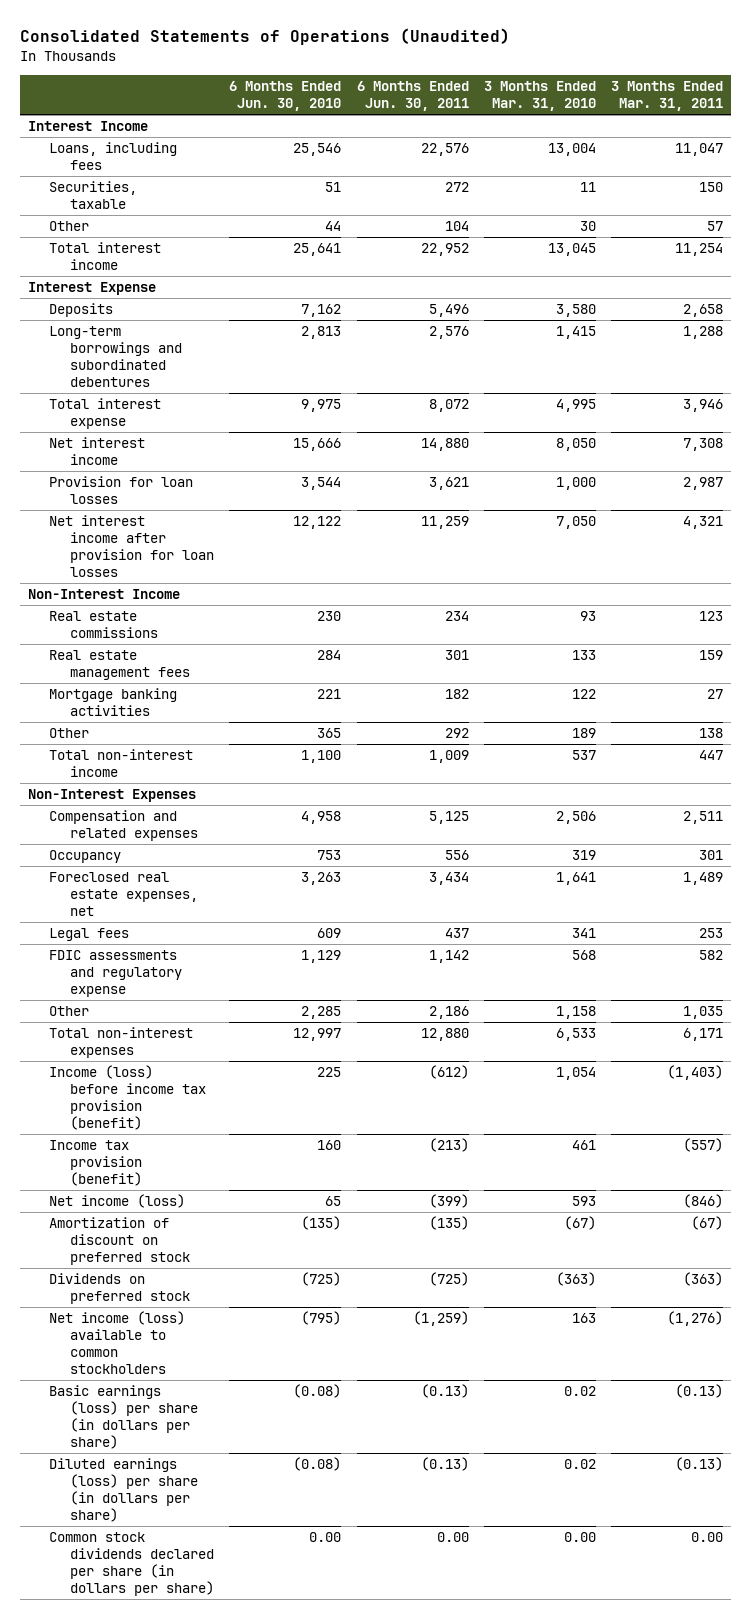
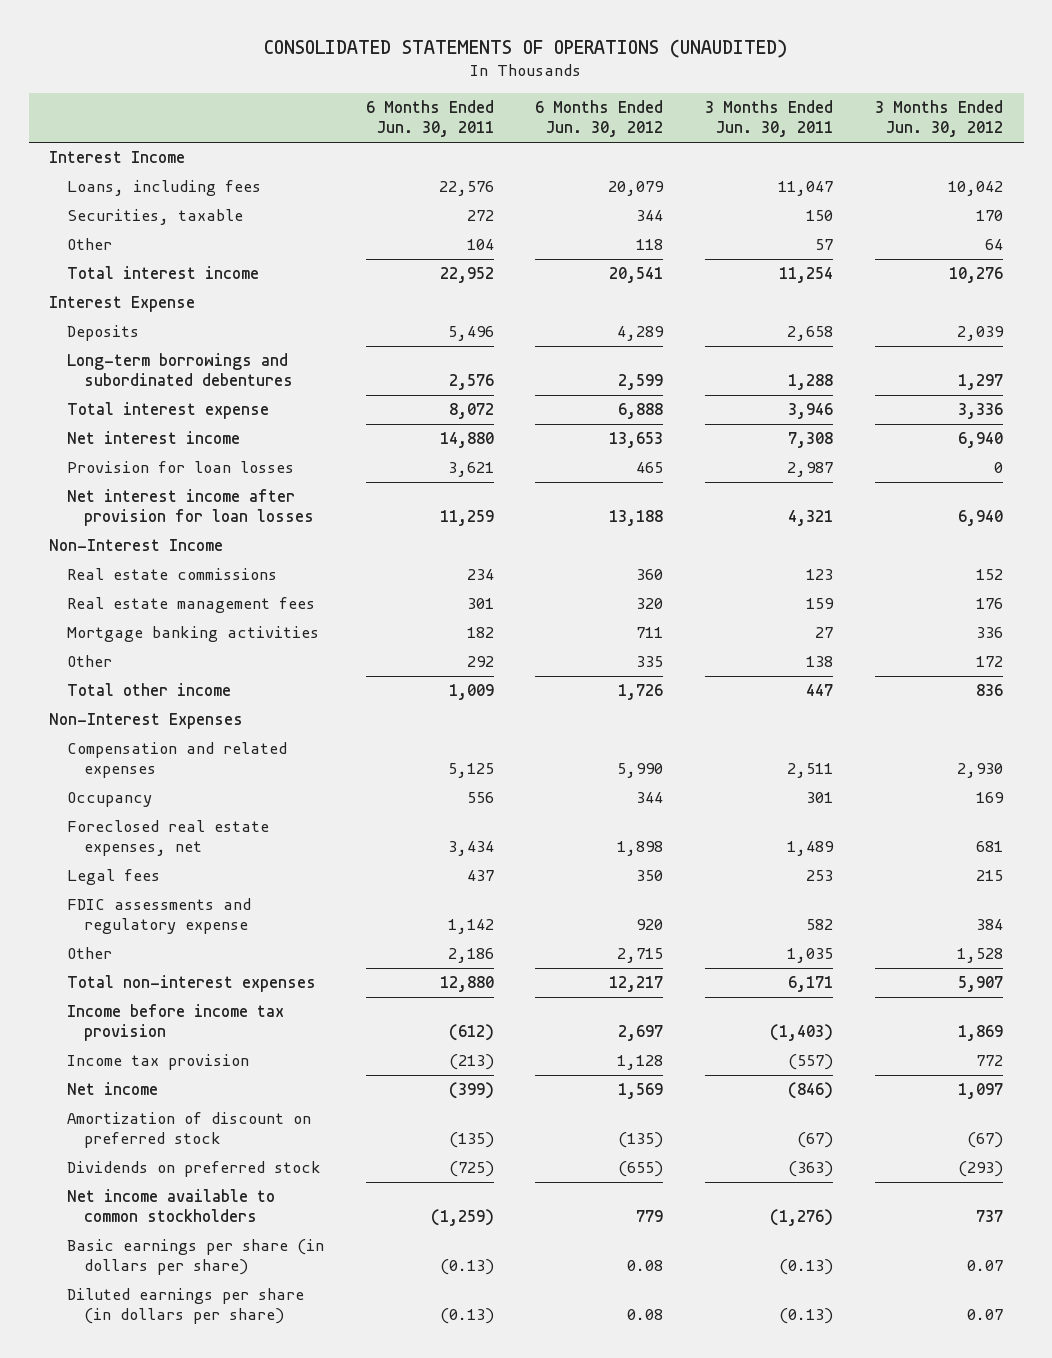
- Consolidated Statements of Operations (Unaudited)
+ CONSOLIDATED STATEMENTS OF OPERATIONS (UNAUDITED)
- | 6 Months Ended Jun. 30, 2010 | 6 Months Ended Jun. 30, 2011 | 3 Months Ended Mar. 31, 2010 | 3 Months Ended Mar. 31, 2011
+ | 6 Months Ended Jun. 30, 2011 | 6 Months Ended Jun. 30, 2012 | 3 Months Ended Jun. 30, 2011 | 3 Months Ended Jun. 30, 2012
- Total non-interest income | 1,100 | 1,009 | 537 | 447
+ Total other income | 1,009 | 1,726 | 447 | 836
- Income (loss) before income tax provision (benefit) | 225 | (612) | 1,054 | (1,403)
- Income tax provision (benefit) | 160 | (213) | 461 | (557)
- Net income (loss) | 65 | (399) | 593 | (846)
+ Income before income tax provision | (612) | 2,697 | (1,403) | 1,869
+ Income tax provision | (213) | 1,128 | (557) | 772
+ Net income | (399) | 1,569 | (846) | 1,097
- Net income (loss) available to common stockholders | (795) | (1,259) | 163 | (1,276)
- Basic earnings (loss) per share (in dollars per share) | (0.08) | (0.13) | 0.02 | (0.13)
- Diluted earnings (loss) per share (in dollars per share) | (0.08) | (0.13) | 0.02 | (0.13)
- Common stock dividends declared per share (in dollars per share) | 0.00 | 0.00 | 0.00 | 0.00
+ Net income available to common stockholders | (1,259) | 779 | (1,276) | 737
+ Basic earnings per share (in dollars per share) | (0.13) | 0.08 | (0.13) | 0.07
+ Diluted earnings per share (in dollars per share) | (0.13) | 0.08 | (0.13) | 0.07

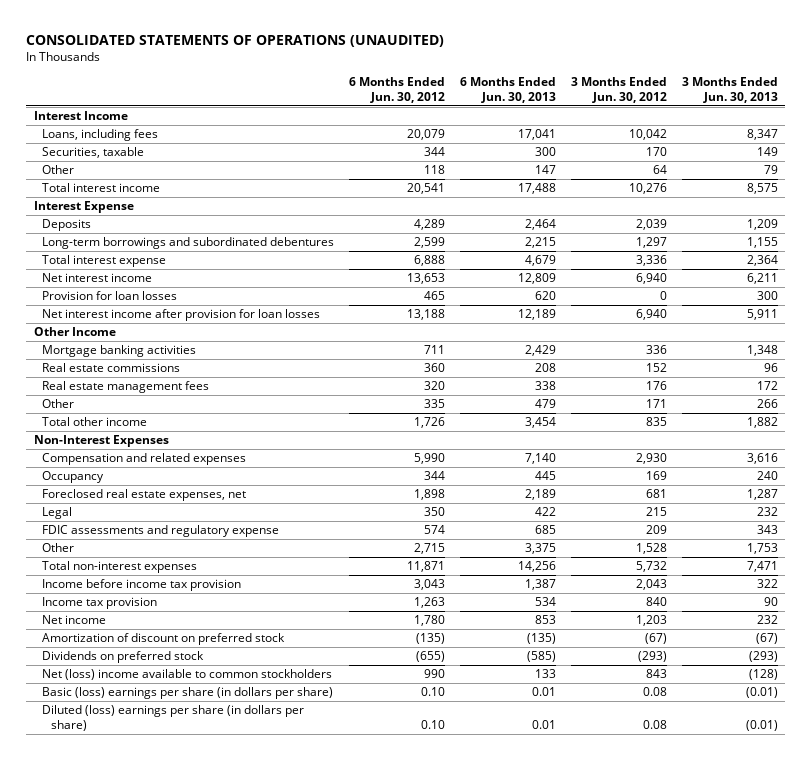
- | 6 Months Ended Jun. 30, 2011 | 6 Months Ended Jun. 30, 2012 | 3 Months Ended Jun. 30, 2011 | 3 Months Ended Jun. 30, 2012
+ | 6 Months Ended Jun. 30, 2012 | 6 Months Ended Jun. 30, 2013 | 3 Months Ended Jun. 30, 2012 | 3 Months Ended Jun. 30, 2013
- Non-Interest Income
+ Other Income
moved up: Mortgage banking activities | 711 | 2,429 | 336 | 1,348
- Other | 292 | 335 | 138 | 172
- Total other income | 1,009 | 1,726 | 447 | 836
+ Other | 335 | 479 | 171 | 266
+ Total other income | 1,726 | 3,454 | 835 | 1,882
- Legal fees | 437 | 350 | 253 | 215
- FDIC assessments and regulatory expense | 1,142 | 920 | 582 | 384
+ Legal | 350 | 422 | 215 | 232
+ FDIC assessments and regulatory expense | 574 | 685 | 209 | 343
- Total non-interest expenses | 12,880 | 12,217 | 6,171 | 5,907
- Income before income tax provision | (612) | 2,697 | (1,403) | 1,869
- Income tax provision | (213) | 1,128 | (557) | 772
- Net income | (399) | 1,569 | (846) | 1,097
+ Total non-interest expenses | 11,871 | 14,256 | 5,732 | 7,471
+ Income before income tax provision | 3,043 | 1,387 | 2,043 | 322
+ Income tax provision | 1,263 | 534 | 840 | 90
+ Net income | 1,780 | 853 | 1,203 | 232
- Net income available to common stockholders | (1,259) | 779 | (1,276) | 737
- Basic earnings per share (in dollars per share) | (0.13) | 0.08 | (0.13) | 0.07
- Diluted earnings per share (in dollars per share) | (0.13) | 0.08 | (0.13) | 0.07
+ Net (loss) income available to common stockholders | 990 | 133 | 843 | (128)
+ Basic (loss) earnings per share (in dollars per share) | 0.10 | 0.01 | 0.08 | (0.01)
+ Diluted (loss) earnings per share (in dollars per share) | 0.10 | 0.01 | 0.08 | (0.01)

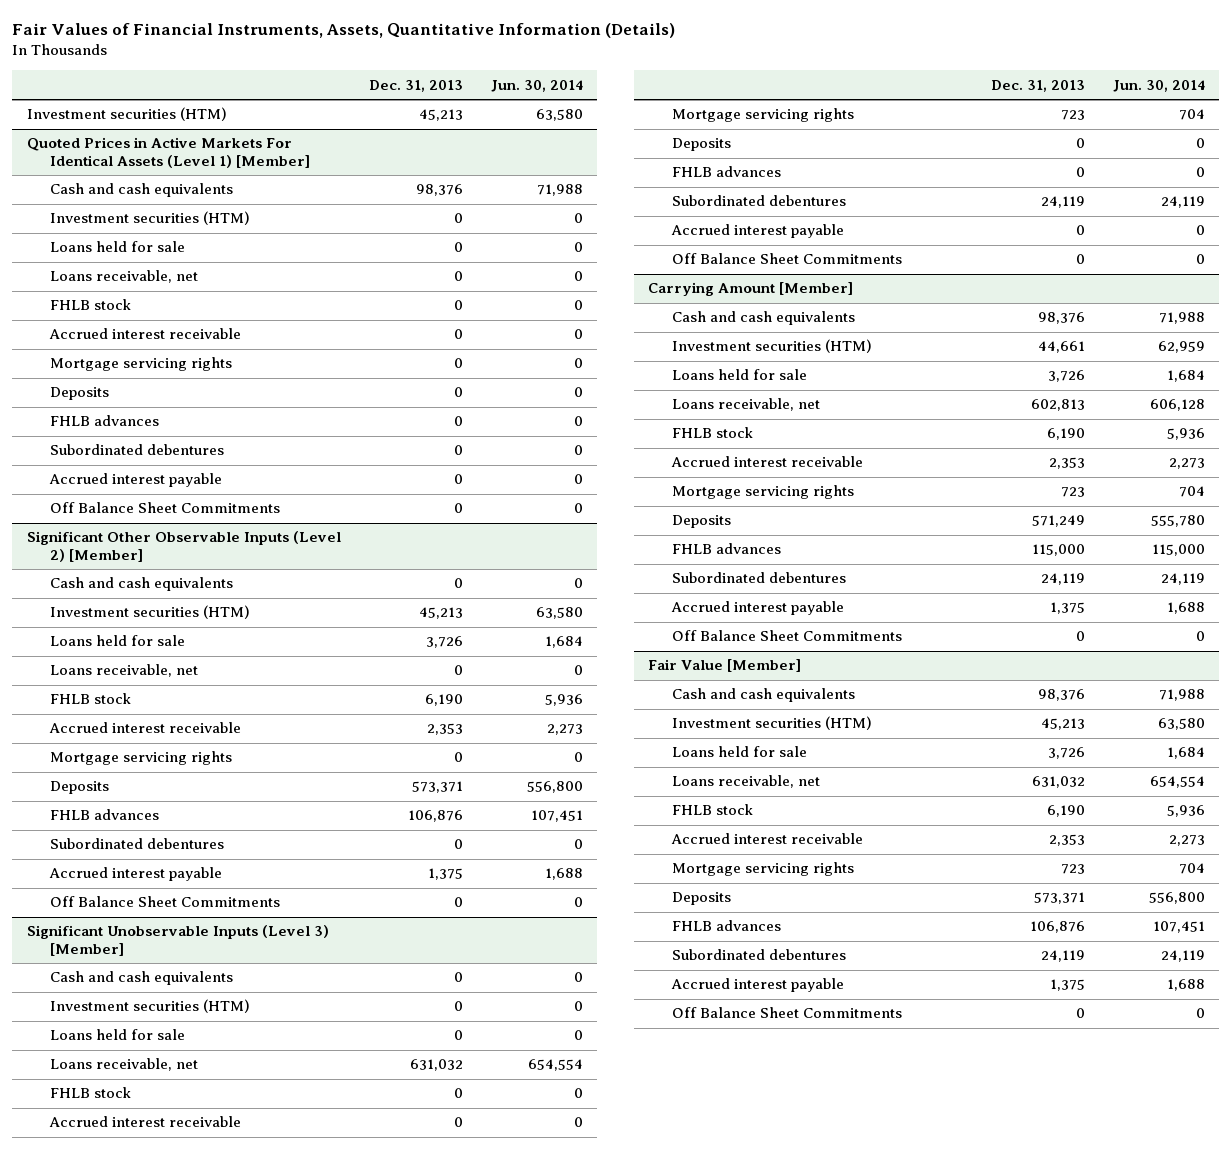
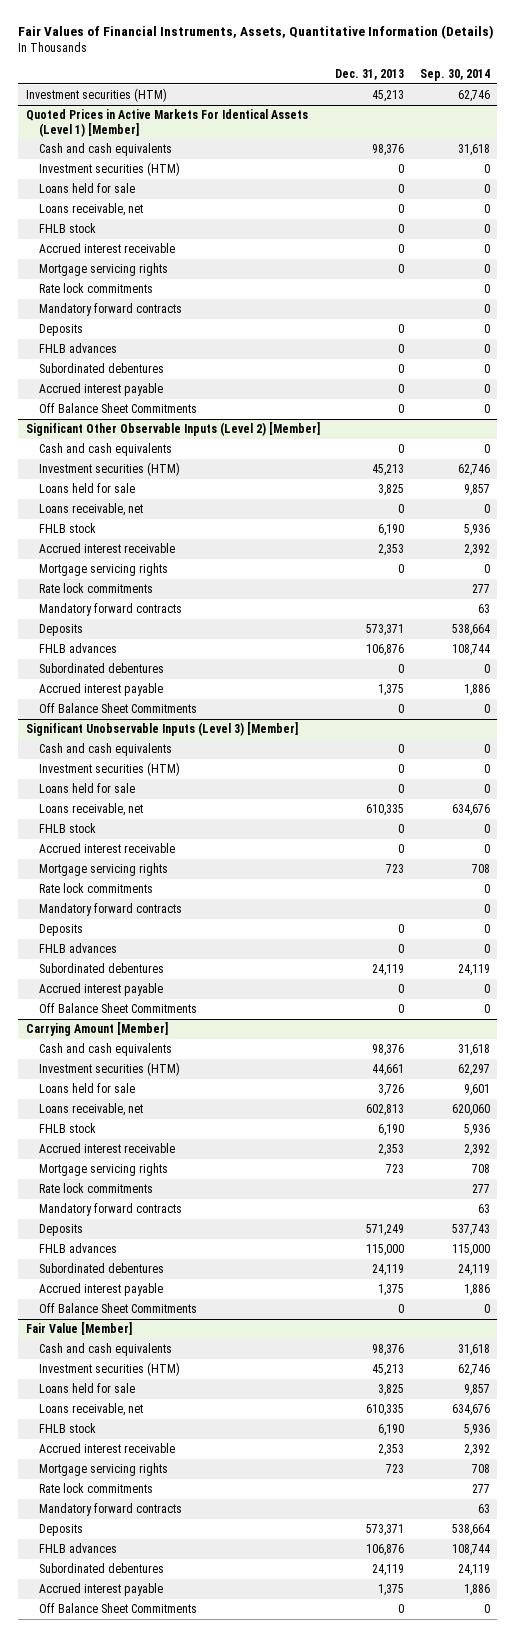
- | Dec. 31, 2013 | Jun. 30, 2014
+ | Dec. 31, 2013 | Sep. 30, 2014
@ Quoted Prices in Active Markets For Identical Assets (Level 1) [Member]
+ Rate lock commitments | | 0
+ Mandatory forward contracts | | 0
@ Significant Other Observable Inputs (Level 2) [Member]
- Loans held for sale | 3,726 | 1,684
+ Loans held for sale | 3,825 | 9,857
+ Rate lock commitments | | 277
+ Mandatory forward contracts | | 63
@ Significant Unobservable Inputs (Level 3) [Member]
- Loans receivable, net | 631,032 | 654,554
+ Loans receivable, net | 610,335 | 634,676
+ Rate lock commitments | | 0
+ Mandatory forward contracts | | 0
@ Carrying Amount [Member]
+ Rate lock commitments | | 277
+ Mandatory forward contracts | | 63
@ Fair Value [Member]
- Loans held for sale | 3,726 | 1,684
- Loans receivable, net | 631,032 | 654,554
+ Loans held for sale | 3,825 | 9,857
+ Loans receivable, net | 610,335 | 634,676
+ Rate lock commitments | | 277
+ Mandatory forward contracts | | 63

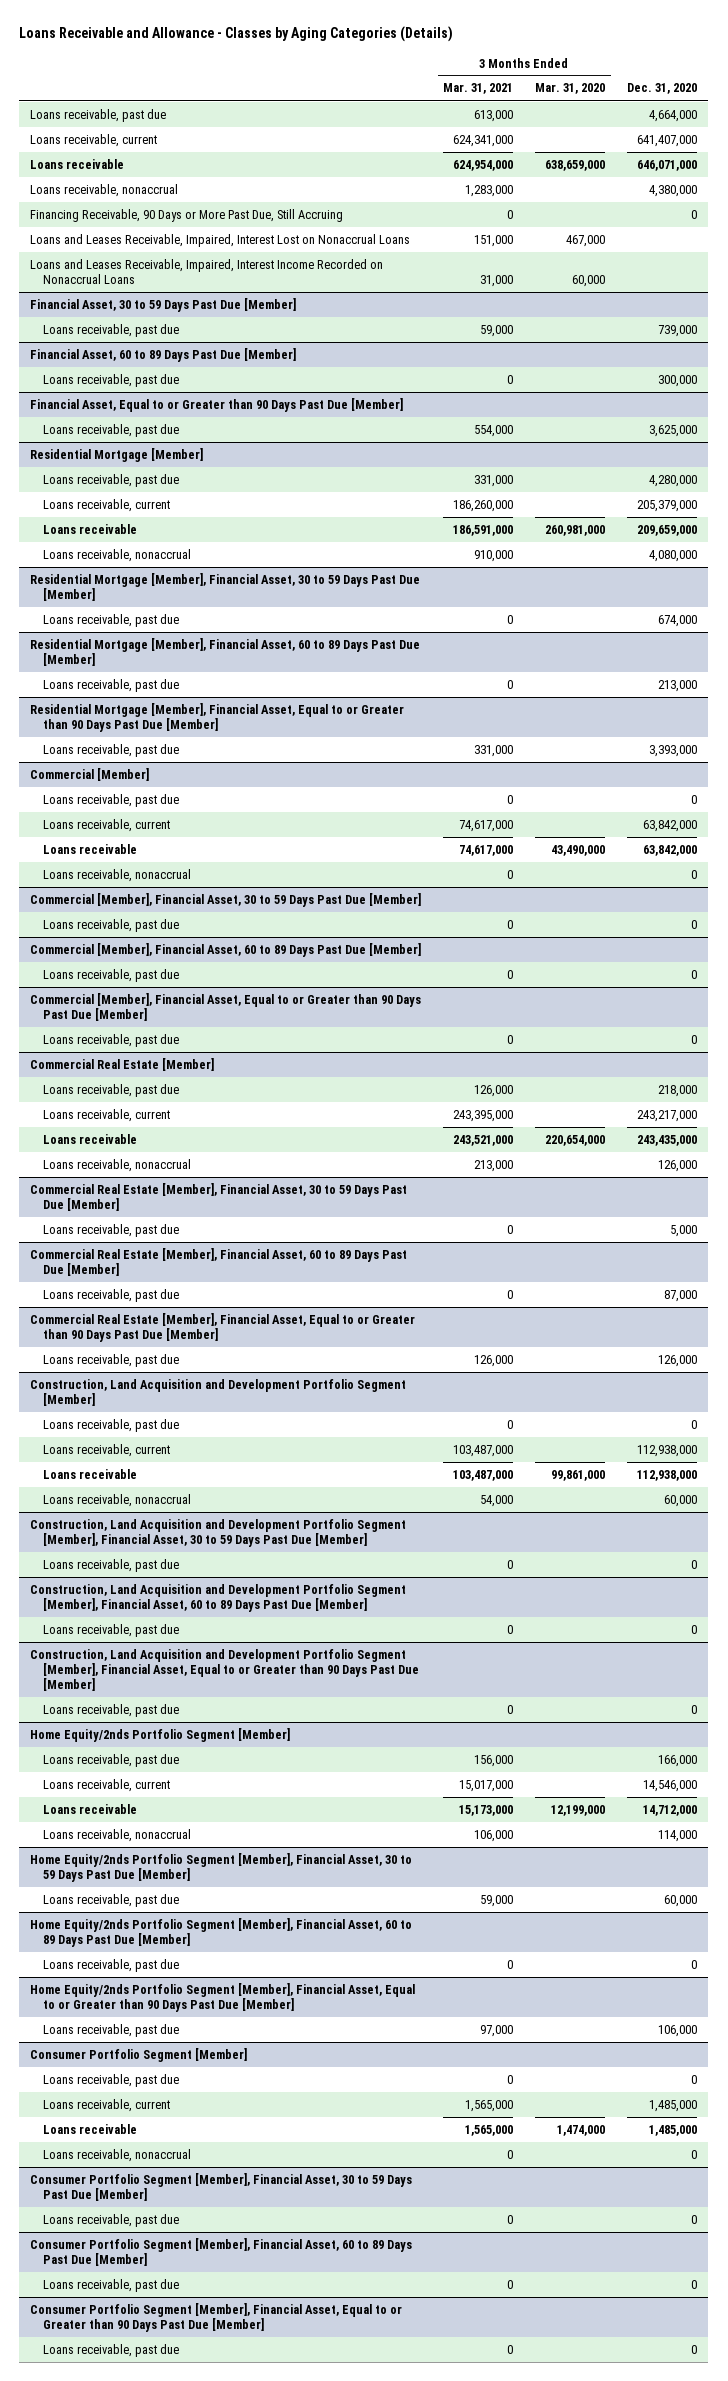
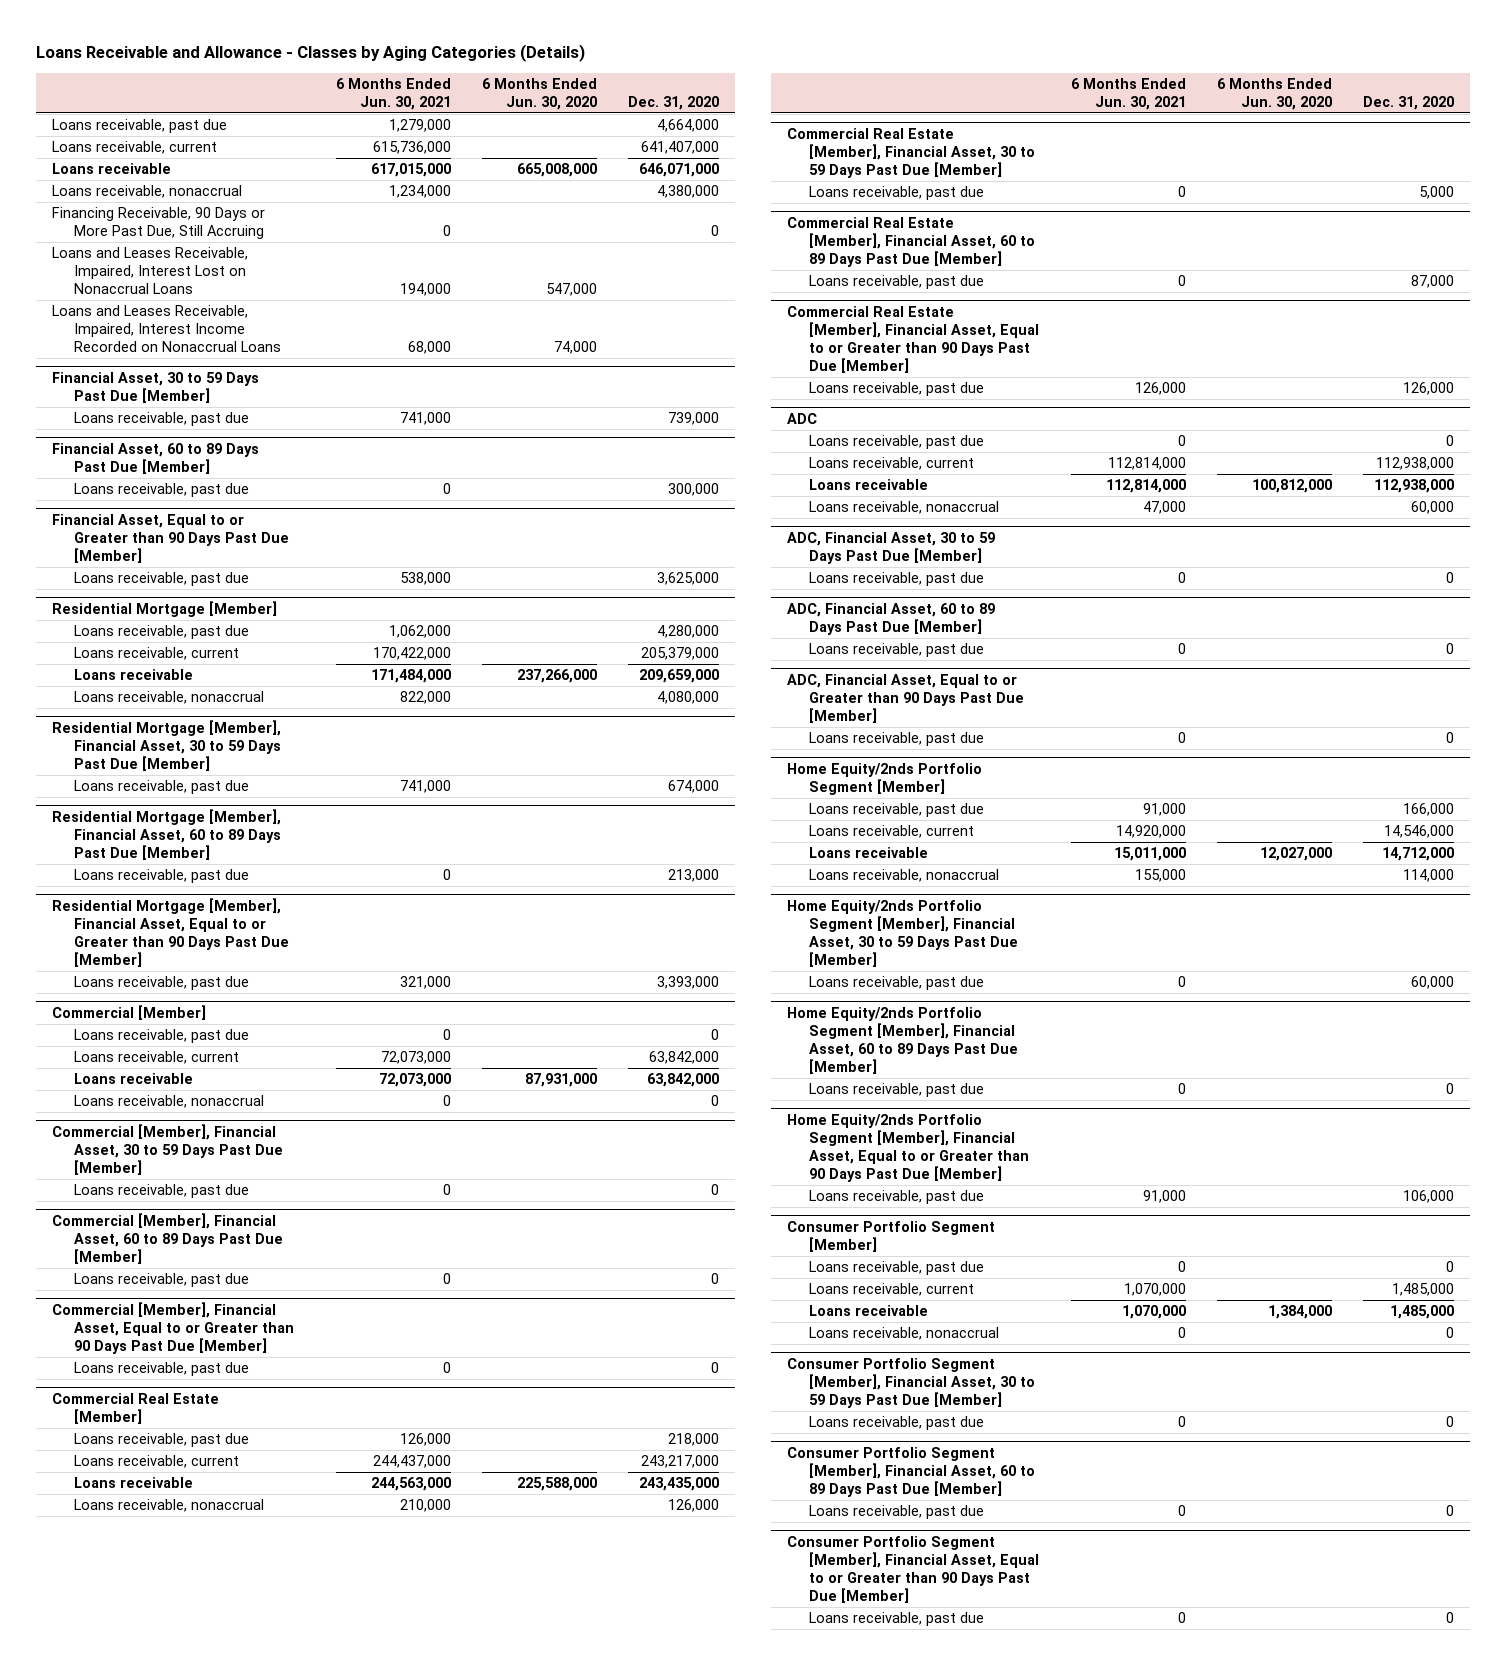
- | 3 Months Ended Mar. 31, 2021 | 3 Months Ended Mar. 31, 2020 | Dec. 31, 2020
+ | 6 Months Ended Jun. 30, 2021 | 6 Months Ended Jun. 30, 2020 | Dec. 31, 2020
- Construction, Land Acquisition and Development Portfolio Segment [Member]
+ ADC
- Construction, Land Acquisition and Development Portfolio Segment [Member], Financial Asset, 30 to 59 Days Past Due [Member]
+ ADC, Financial Asset, 30 to 59 Days Past Due [Member]
- Construction, Land Acquisition and Development Portfolio Segment [Member], Financial Asset, 60 to 89 Days Past Due [Member]
+ ADC, Financial Asset, 60 to 89 Days Past Due [Member]
- Construction, Land Acquisition and Development Portfolio Segment [Member], Financial Asset, Equal to or Greater than 90 Days Past Due [Member]
+ ADC, Financial Asset, Equal to or Greater than 90 Days Past Due [Member]

